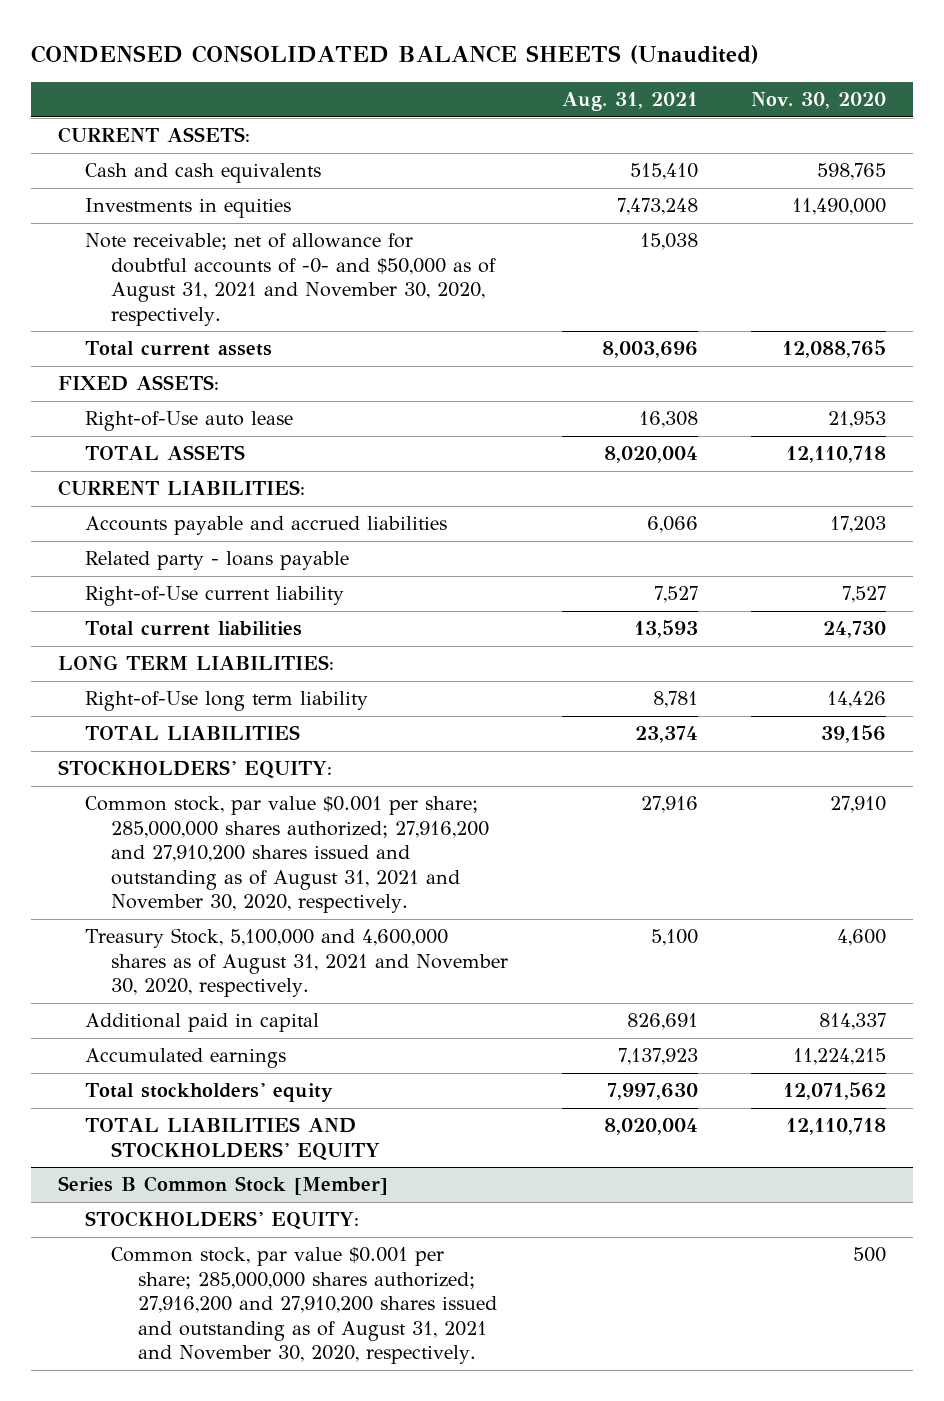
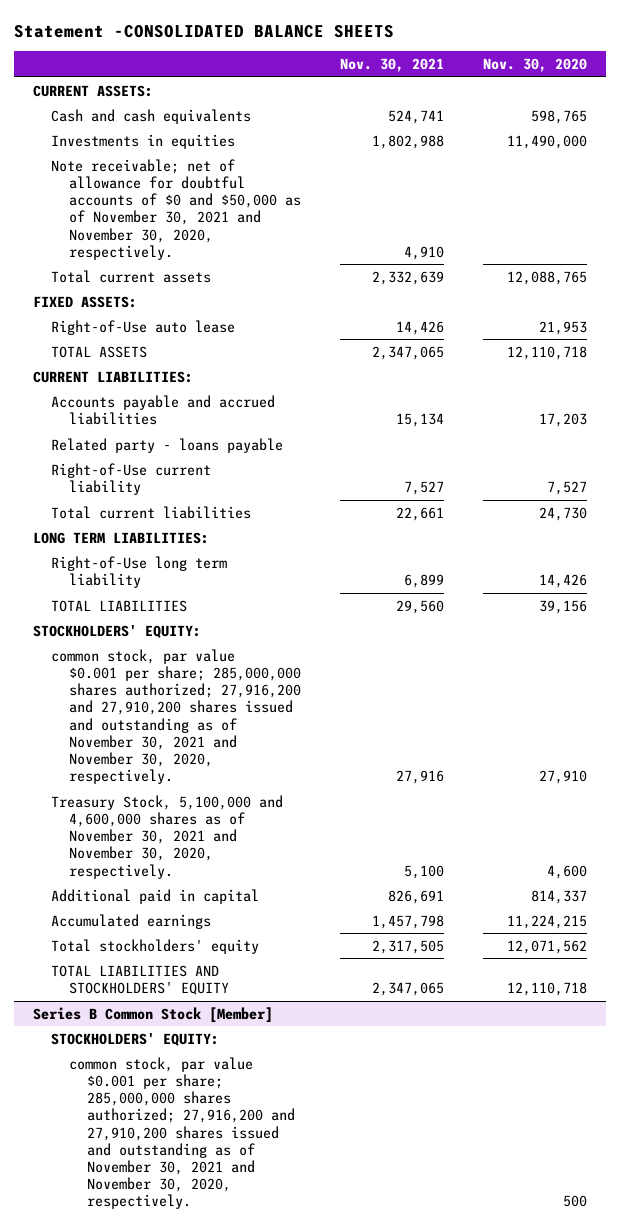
- CONDENSED CONSOLIDATED BALANCE SHEETS (Unaudited)
+ Statement -CONSOLIDATED BALANCE SHEETS
- | Aug. 31, 2021 | Nov. 30, 2020
+ | Nov. 30, 2021 | Nov. 30, 2020
- Note receivable; net of allowance for doubtful accounts of -0- and $50,000 as of August 31, 2021 and November 30, 2020, respectively. | 15,038 |
+ Note receivable; net of allowance for doubtful accounts of $0 and $50,000 as of November 30, 2021 and November 30, 2020, respectively. | 4,910 |
- Common stock, par value $0.001 per share; 285,000,000 shares authorized; 27,916,200 and 27,910,200 shares issued and outstanding as of August 31, 2021 and November 30, 2020, respectively. | 27,916 | 27,910
- Treasury Stock, 5,100,000 and 4,600,000 shares as of August 31, 2021 and November 30, 2020, respectively. | 5,100 | 4,600
+ common stock, par value $0.001 per share; 285,000,000 shares authorized; 27,916,200 and 27,910,200 shares issued and outstanding as of November 30, 2021 and November 30, 2020, respectively. | 27,916 | 27,910
+ Treasury Stock, 5,100,000 and 4,600,000 shares as of November 30, 2021 and November 30, 2020, respectively. | 5,100 | 4,600
@ Series B Common Stock [Member]
- Common stock, par value $0.001 per share; 285,000,000 shares authorized; 27,916,200 and 27,910,200 shares issued and outstanding as of August 31, 2021 and November 30, 2020, respectively. | | 500
+ common stock, par value $0.001 per share; 285,000,000 shares authorized; 27,916,200 and 27,910,200 shares issued and outstanding as of November 30, 2021 and November 30, 2020, respectively. | | 500

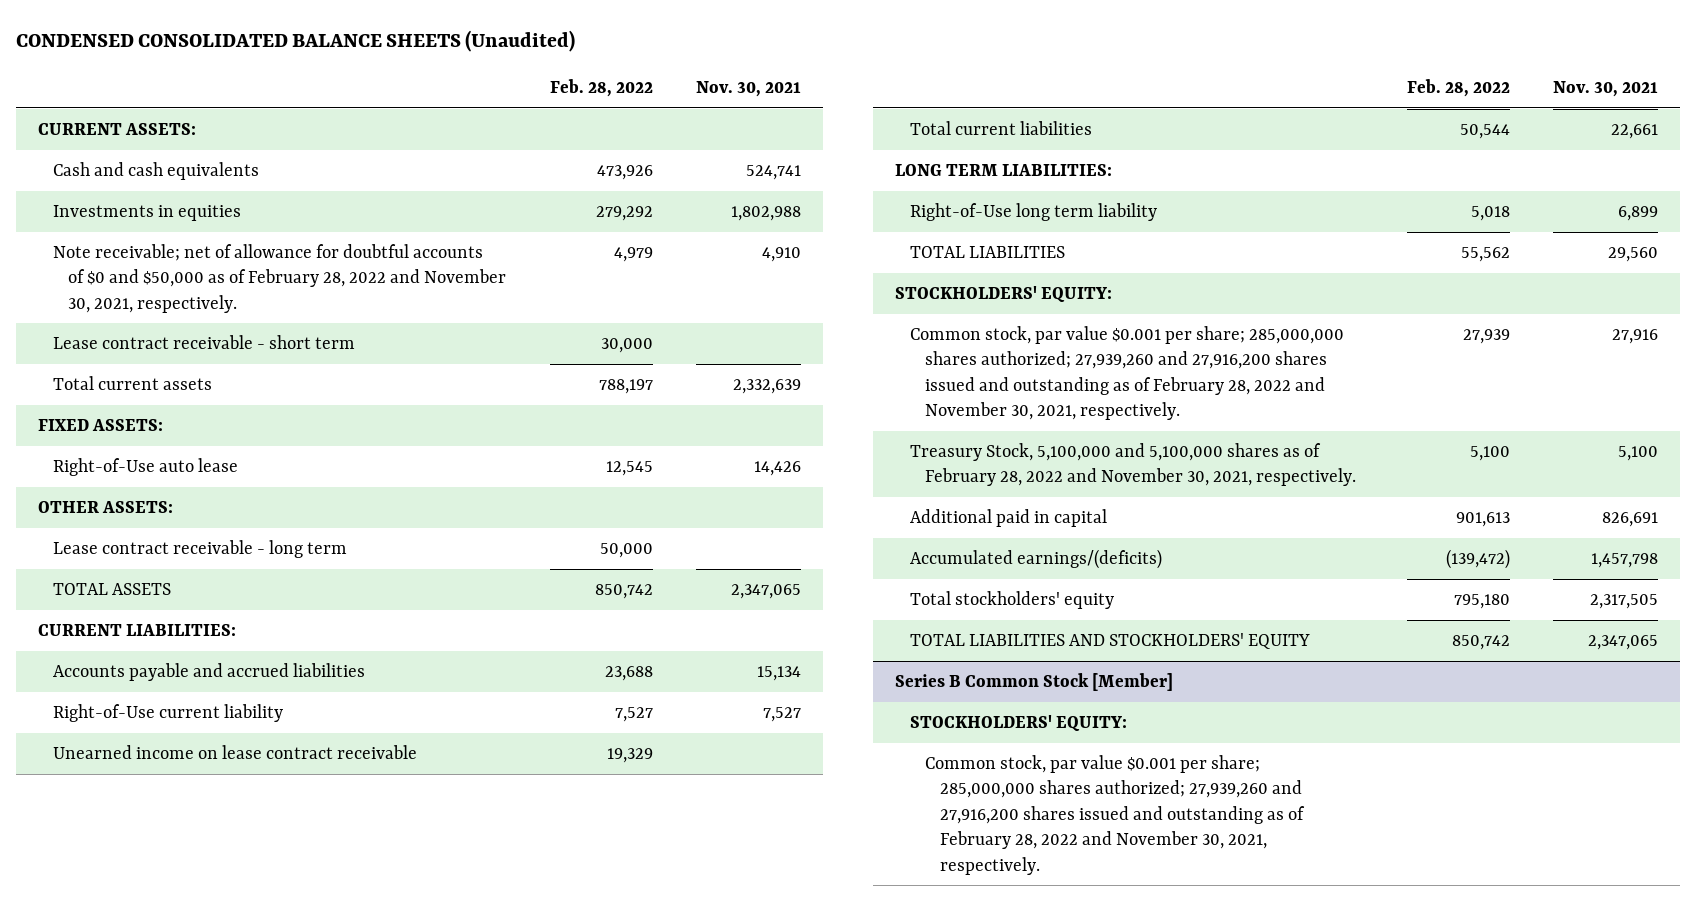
- Statement -CONSOLIDATED BALANCE SHEETS
+ CONDENSED CONSOLIDATED BALANCE SHEETS (Unaudited)
- | Nov. 30, 2021 | Nov. 30, 2020
+ | Feb. 28, 2022 | Nov. 30, 2021
- Note receivable; net of allowance for doubtful accounts of $0 and $50,000 as of November 30, 2021 and November 30, 2020, respectively. | 4,910 |
+ Note receivable; net of allowance for doubtful accounts of $0 and $50,000 as of February 28, 2022 and November 30, 2021, respectively. | 4,979 | 4,910
+ Lease contract receivable - short term | 30,000 |
+ OTHER ASSETS:
+ Lease contract receivable - long term | 50,000 |
- Related party - loans payable
+ Unearned income on lease contract receivable | 19,329 |
- common stock, par value $0.001 per share; 285,000,000 shares authorized; 27,916,200 and 27,910,200 shares issued and outstanding as of November 30, 2021 and November 30, 2020, respectively. | 27,916 | 27,910
- Treasury Stock, 5,100,000 and 4,600,000 shares as of November 30, 2021 and November 30, 2020, respectively. | 5,100 | 4,600
+ Common stock, par value $0.001 per share; 285,000,000 shares authorized; 27,939,260 and 27,916,200 shares issued and outstanding as of February 28, 2022 and November 30, 2021, respectively. | 27,939 | 27,916
+ Treasury Stock, 5,100,000 and 5,100,000 shares as of February 28, 2022 and November 30, 2021, respectively. | 5,100 | 5,100
- Accumulated earnings | 1,457,798 | 11,224,215
+ Accumulated earnings/(deficits) | (139,472) | 1,457,798
@ Series B Common Stock [Member]
- common stock, par value $0.001 per share; 285,000,000 shares authorized; 27,916,200 and 27,910,200 shares issued and outstanding as of November 30, 2021 and November 30, 2020, respectively. | | 500
+ Common stock, par value $0.001 per share; 285,000,000 shares authorized; 27,939,260 and 27,916,200 shares issued and outstanding as of February 28, 2022 and November 30, 2021, respectively.

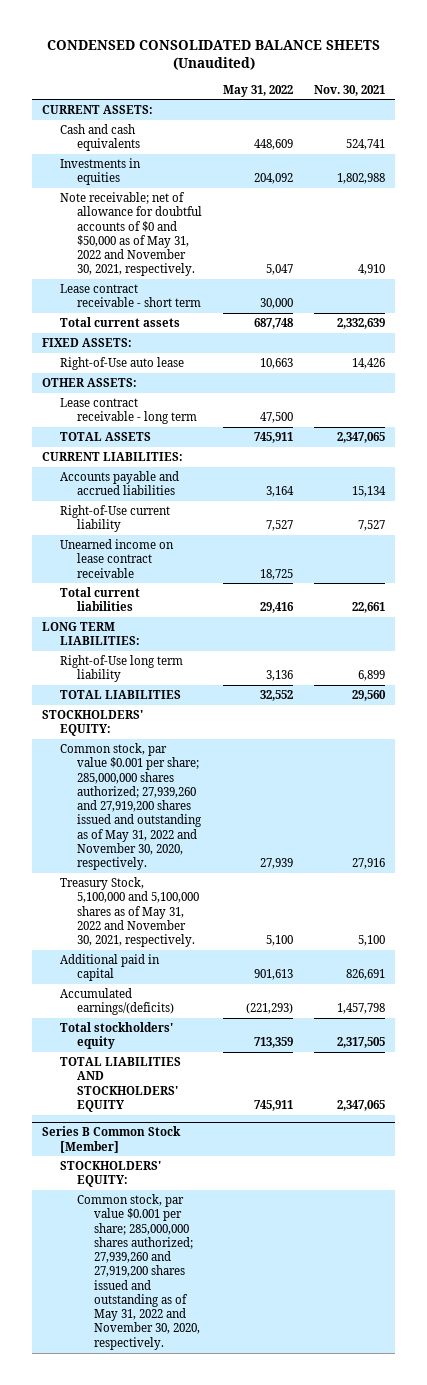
- | Feb. 28, 2022 | Nov. 30, 2021
+ | May 31, 2022 | Nov. 30, 2021
- Note receivable; net of allowance for doubtful accounts of $0 and $50,000 as of February 28, 2022 and November 30, 2021, respectively. | 4,979 | 4,910
+ Note receivable; net of allowance for doubtful accounts of $0 and $50,000 as of May 31, 2022 and November 30, 2021, respectively. | 5,047 | 4,910
- Common stock, par value $0.001 per share; 285,000,000 shares authorized; 27,939,260 and 27,916,200 shares issued and outstanding as of February 28, 2022 and November 30, 2021, respectively. | 27,939 | 27,916
- Treasury Stock, 5,100,000 and 5,100,000 shares as of February 28, 2022 and November 30, 2021, respectively. | 5,100 | 5,100
+ Common stock, par value $0.001 per share; 285,000,000 shares authorized; 27,939,260 and 27,919,200 shares issued and outstanding as of May 31, 2022 and November 30, 2020, respectively. | 27,939 | 27,916
+ Treasury Stock, 5,100,000 and 5,100,000 shares as of May 31, 2022 and November 30, 2021, respectively. | 5,100 | 5,100
@ Series B Common Stock [Member]
- Common stock, par value $0.001 per share; 285,000,000 shares authorized; 27,939,260 and 27,916,200 shares issued and outstanding as of February 28, 2022 and November 30, 2021, respectively.
+ Common stock, par value $0.001 per share; 285,000,000 shares authorized; 27,939,260 and 27,919,200 shares issued and outstanding as of May 31, 2022 and November 30, 2020, respectively.

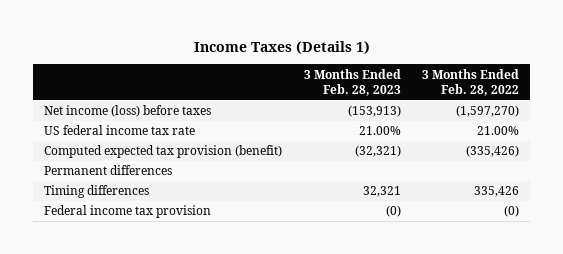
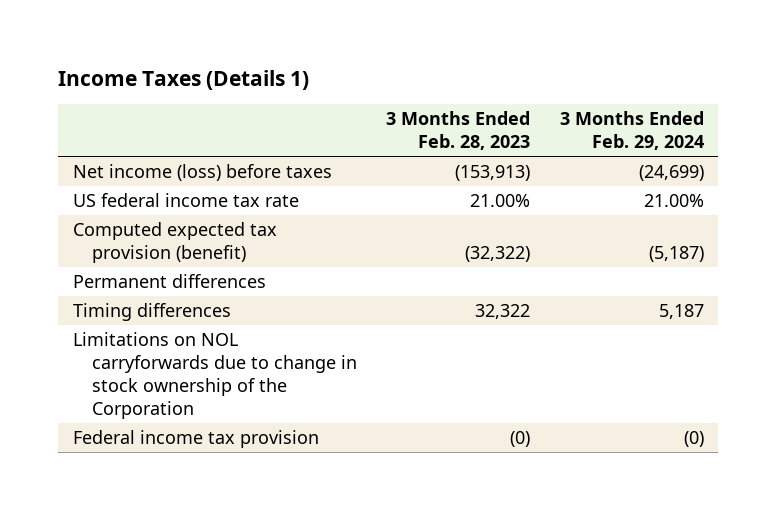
- | 3 Months Ended Feb. 28, 2023 | 3 Months Ended Feb. 28, 2022
+ | 3 Months Ended Feb. 28, 2023 | 3 Months Ended Feb. 29, 2024
- Computed expected tax provision (benefit) | (32,321) | (335,426)
+ Computed expected tax provision (benefit) | (32,322) | (5,187)
- Timing differences | 32,321 | 335,426
+ Timing differences | 32,322 | 5,187
+ Limitations on NOL carryforwards due to change in stock ownership of the Corporation

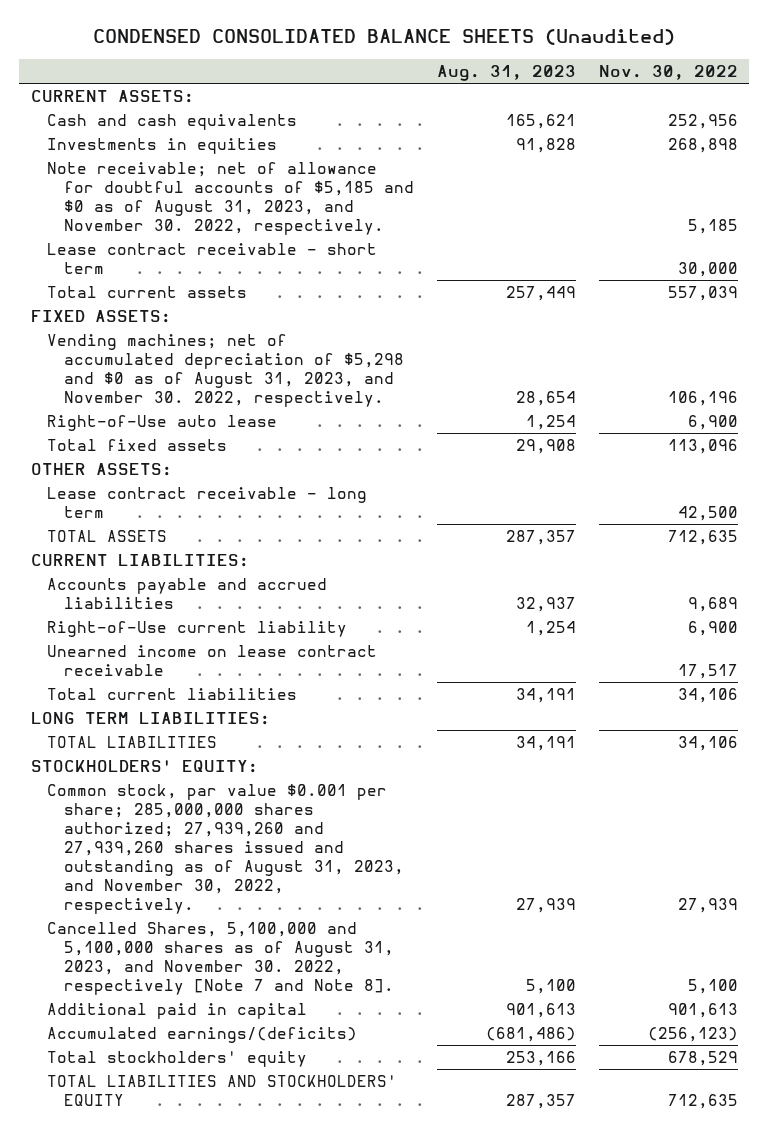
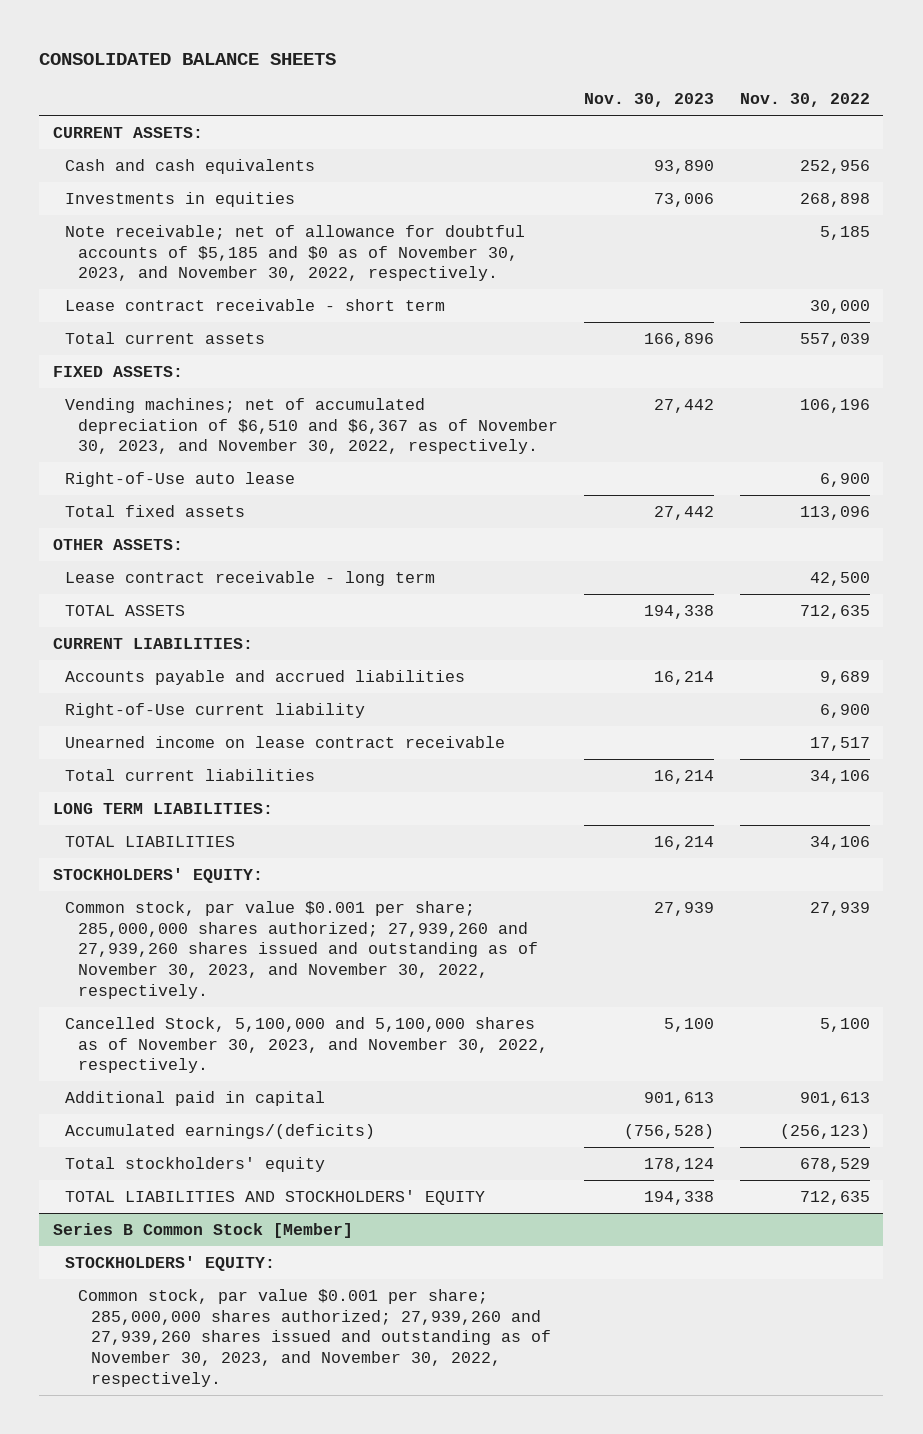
- CONDENSED CONSOLIDATED BALANCE SHEETS (Unaudited)
+ CONSOLIDATED BALANCE SHEETS
- | Aug. 31, 2023 | Nov. 30, 2022
+ | Nov. 30, 2023 | Nov. 30, 2022
- Note receivable; net of allowance for doubtful accounts of $5,185 and $0 as of August 31, 2023, and November 30. 2022, respectively. | | 5,185
+ Note receivable; net of allowance for doubtful accounts of $5,185 and $0 as of November 30, 2023, and November 30, 2022, respectively. | | 5,185
- Vending machines; net of accumulated depreciation of $5,298 and $0 as of August 31, 2023, and November 30. 2022, respectively. | 28,654 | 106,196
+ Vending machines; net of accumulated depreciation of $6,510 and $6,367 as of November 30, 2023, and November 30, 2022, respectively. | 27,442 | 106,196
- Common stock, par value $0.001 per share; 285,000,000 shares authorized; 27,939,260 and 27,939,260 shares issued and outstanding as of August 31, 2023, and November 30, 2022, respectively. | 27,939 | 27,939
- Cancelled Shares, 5,100,000 and 5,100,000 shares as of August 31, 2023, and November 30. 2022, respectively [Note 7 and Note 8]. | 5,100 | 5,100
+ Common stock, par value $0.001 per share; 285,000,000 shares authorized; 27,939,260 and 27,939,260 shares issued and outstanding as of November 30, 2023, and November 30, 2022, respectively. | 27,939 | 27,939
+ Cancelled Stock, 5,100,000 and 5,100,000 shares as of November 30, 2023, and November 30, 2022, respectively. | 5,100 | 5,100
+ Series B Common Stock [Member]
+ STOCKHOLDERS' EQUITY:
+ Common stock, par value $0.001 per share; 285,000,000 shares authorized; 27,939,260 and 27,939,260 shares issued and outstanding as of November 30, 2023, and November 30, 2022, respectively.

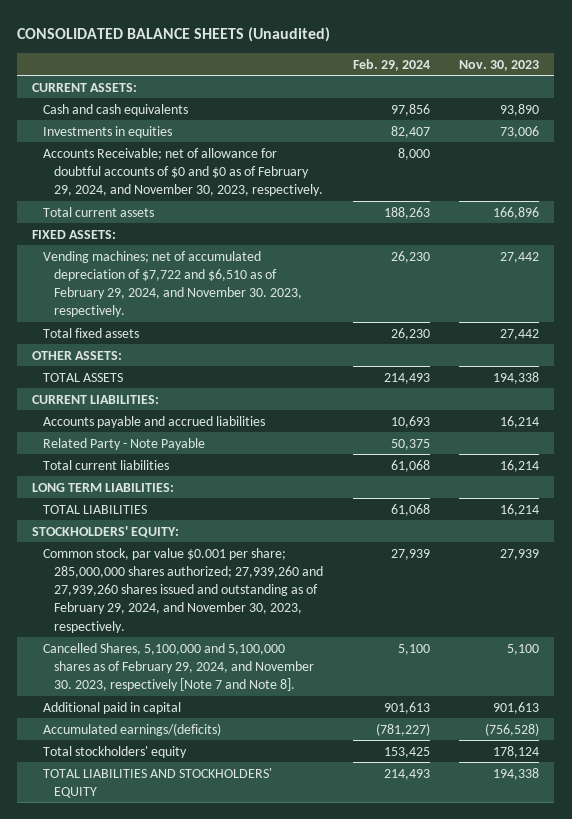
- CONSOLIDATED BALANCE SHEETS
+ CONSOLIDATED BALANCE SHEETS (Unaudited)
- | Nov. 30, 2023 | Nov. 30, 2022
+ | Feb. 29, 2024 | Nov. 30, 2023
- Note receivable; net of allowance for doubtful accounts of $5,185 and $0 as of November 30, 2023, and November 30, 2022, respectively. | | 5,185
- Lease contract receivable - short term | | 30,000
+ Accounts Receivable; net of allowance for doubtful accounts of $0 and $0 as of February 29, 2024, and November 30, 2023, respectively. | 8,000 |
- Vending machines; net of accumulated depreciation of $6,510 and $6,367 as of November 30, 2023, and November 30, 2022, respectively. | 27,442 | 106,196
- Right-of-Use auto lease | | 6,900
+ Vending machines; net of accumulated depreciation of $7,722 and $6,510 as of February 29, 2024, and November 30. 2023, respectively. | 26,230 | 27,442
- Lease contract receivable - long term | | 42,500
- Right-of-Use current liability | | 6,900
- Unearned income on lease contract receivable | | 17,517
+ Related Party - Note Payable | 50,375 |
- Common stock, par value $0.001 per share; 285,000,000 shares authorized; 27,939,260 and 27,939,260 shares issued and outstanding as of November 30, 2023, and November 30, 2022, respectively. | 27,939 | 27,939
- Cancelled Stock, 5,100,000 and 5,100,000 shares as of November 30, 2023, and November 30, 2022, respectively. | 5,100 | 5,100
+ Common stock, par value $0.001 per share; 285,000,000 shares authorized; 27,939,260 and 27,939,260 shares issued and outstanding as of February 29, 2024, and November 30, 2023, respectively. | 27,939 | 27,939
+ Cancelled Shares, 5,100,000 and 5,100,000 shares as of February 29, 2024, and November 30. 2023, respectively [Note 7 and Note 8]. | 5,100 | 5,100
- Series B Common Stock [Member]
- STOCKHOLDERS' EQUITY:
- Common stock, par value $0.001 per share; 285,000,000 shares authorized; 27,939,260 and 27,939,260 shares issued and outstanding as of November 30, 2023, and November 30, 2022, respectively.

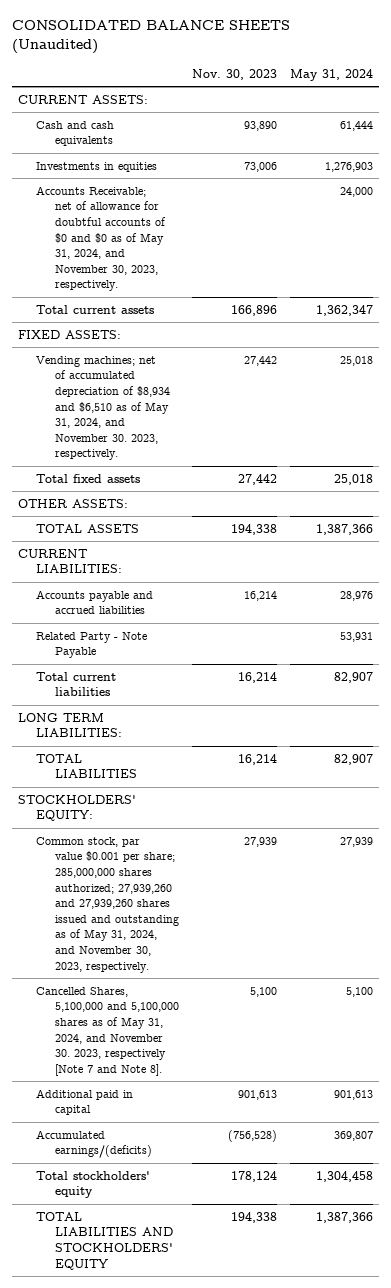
- | Feb. 29, 2024 | Nov. 30, 2023
+ | Nov. 30, 2023 | May 31, 2024
- Accounts Receivable; net of allowance for doubtful accounts of $0 and $0 as of February 29, 2024, and November 30, 2023, respectively. | 8,000 |
+ Accounts Receivable; net of allowance for doubtful accounts of $0 and $0 as of May 31, 2024, and November 30, 2023, respectively. | | 24,000
- Vending machines; net of accumulated depreciation of $7,722 and $6,510 as of February 29, 2024, and November 30. 2023, respectively. | 26,230 | 27,442
+ Vending machines; net of accumulated depreciation of $8,934 and $6,510 as of May 31, 2024, and November 30. 2023, respectively. | 27,442 | 25,018
- Common stock, par value $0.001 per share; 285,000,000 shares authorized; 27,939,260 and 27,939,260 shares issued and outstanding as of February 29, 2024, and November 30, 2023, respectively. | 27,939 | 27,939
- Cancelled Shares, 5,100,000 and 5,100,000 shares as of February 29, 2024, and November 30. 2023, respectively [Note 7 and Note 8]. | 5,100 | 5,100
+ Common stock, par value $0.001 per share; 285,000,000 shares authorized; 27,939,260 and 27,939,260 shares issued and outstanding as of May 31, 2024, and November 30, 2023, respectively. | 27,939 | 27,939
+ Cancelled Shares, 5,100,000 and 5,100,000 shares as of May 31, 2024, and November 30. 2023, respectively [Note 7 and Note 8]. | 5,100 | 5,100

